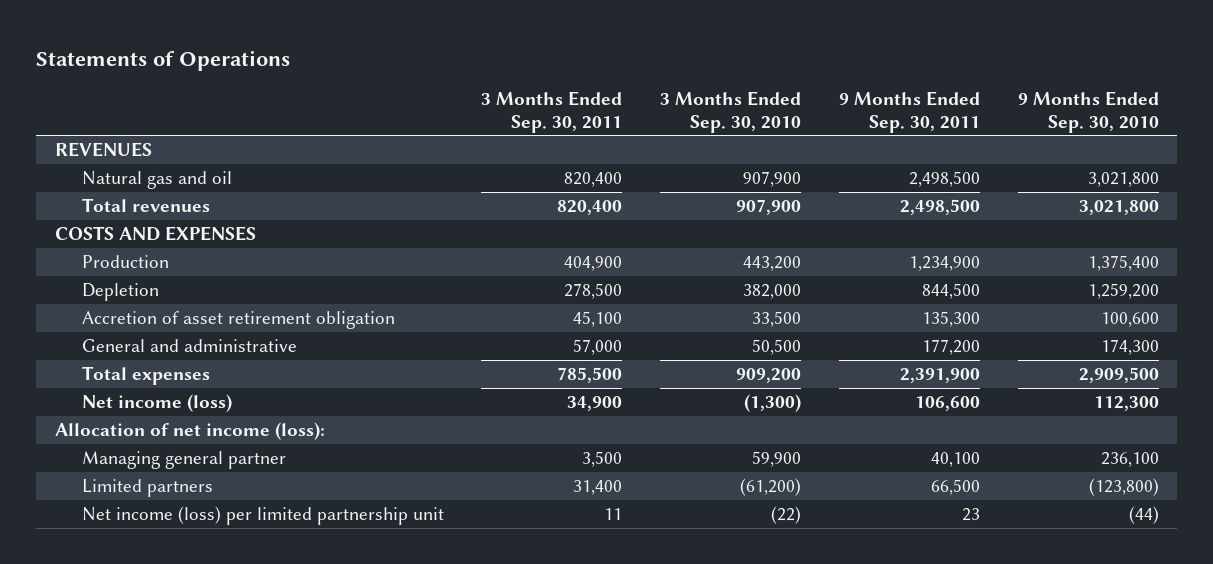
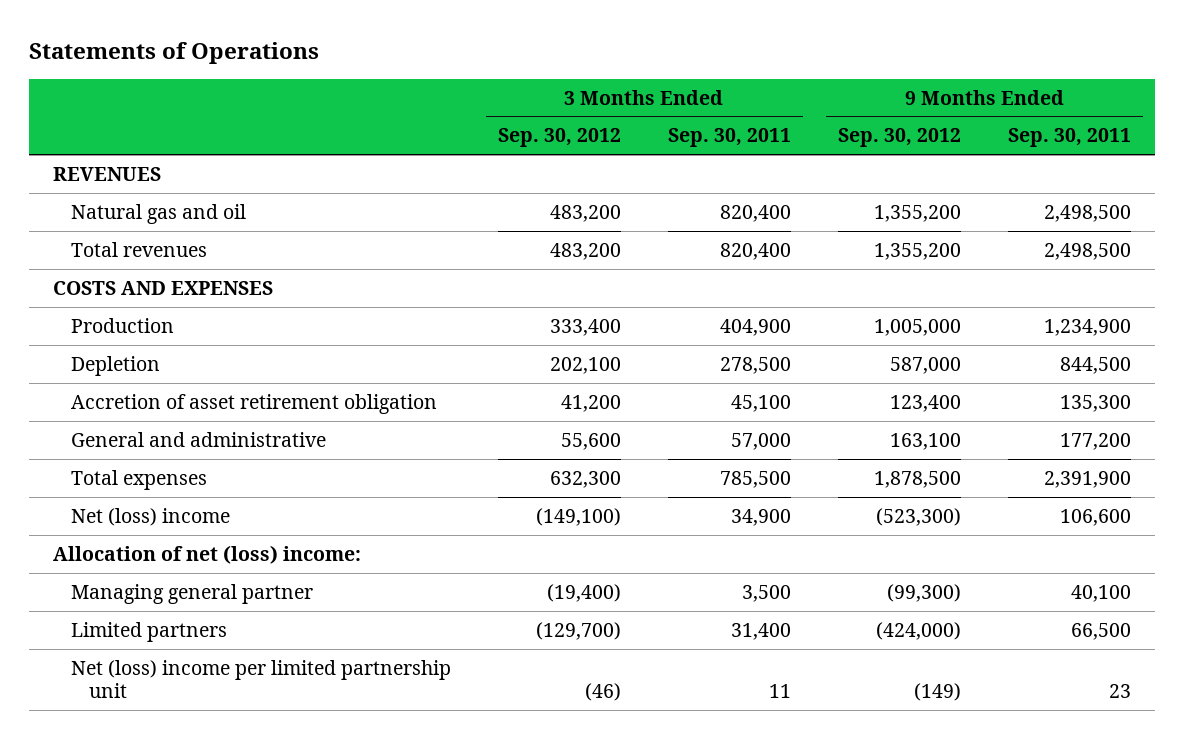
- | 3 Months Ended Sep. 30, 2011 | 3 Months Ended Sep. 30, 2010 | 9 Months Ended Sep. 30, 2011 | 9 Months Ended Sep. 30, 2010
+ | 3 Months Ended Sep. 30, 2012 | 3 Months Ended Sep. 30, 2011 | 9 Months Ended Sep. 30, 2012 | 9 Months Ended Sep. 30, 2011
- Net income (loss) | 34,900 | (1,300) | 106,600 | 112,300
- Allocation of net income (loss):
+ Net (loss) income | (149,100) | 34,900 | (523,300) | 106,600
+ Allocation of net (loss) income:
- Net income (loss) per limited partnership unit | 11 | (22) | 23 | (44)
+ Net (loss) income per limited partnership unit | (46) | 11 | (149) | 23

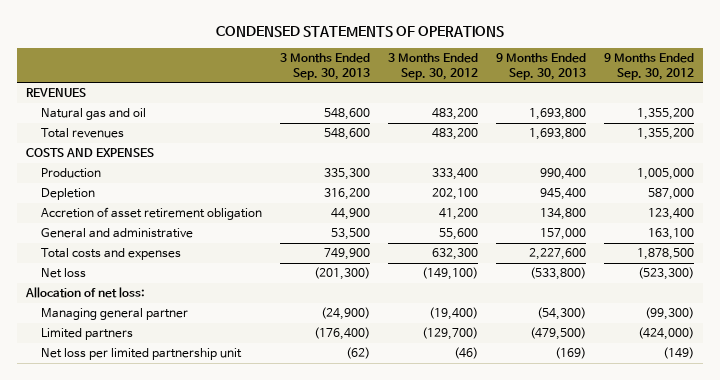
- Statements of Operations
+ CONDENSED STATEMENTS OF OPERATIONS
- | 3 Months Ended Sep. 30, 2012 | 3 Months Ended Sep. 30, 2011 | 9 Months Ended Sep. 30, 2012 | 9 Months Ended Sep. 30, 2011
+ | 3 Months Ended Sep. 30, 2013 | 3 Months Ended Sep. 30, 2012 | 9 Months Ended Sep. 30, 2013 | 9 Months Ended Sep. 30, 2012
- Total expenses | 632,300 | 785,500 | 1,878,500 | 2,391,900
- Net (loss) income | (149,100) | 34,900 | (523,300) | 106,600
- Allocation of net (loss) income:
+ Total costs and expenses | 749,900 | 632,300 | 2,227,600 | 1,878,500
+ Net loss | (201,300) | (149,100) | (533,800) | (523,300)
+ Allocation of net loss:
- Net (loss) income per limited partnership unit | (46) | 11 | (149) | 23
+ Net loss per limited partnership unit | (62) | (46) | (169) | (149)

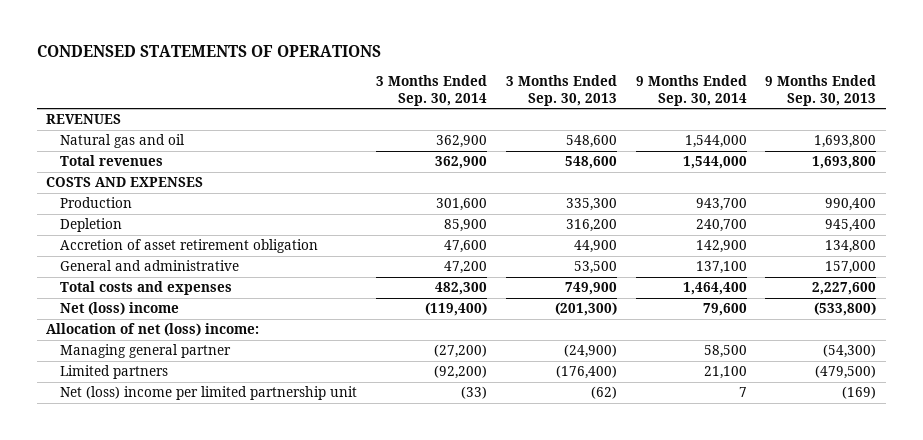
- | 3 Months Ended Sep. 30, 2013 | 3 Months Ended Sep. 30, 2012 | 9 Months Ended Sep. 30, 2013 | 9 Months Ended Sep. 30, 2012
+ | 3 Months Ended Sep. 30, 2014 | 3 Months Ended Sep. 30, 2013 | 9 Months Ended Sep. 30, 2014 | 9 Months Ended Sep. 30, 2013
- Net loss | (201,300) | (149,100) | (533,800) | (523,300)
- Allocation of net loss:
+ Net (loss) income | (119,400) | (201,300) | 79,600 | (533,800)
+ Allocation of net (loss) income:
- Net loss per limited partnership unit | (62) | (46) | (169) | (149)
+ Net (loss) income per limited partnership unit | (33) | (62) | 7 | (169)

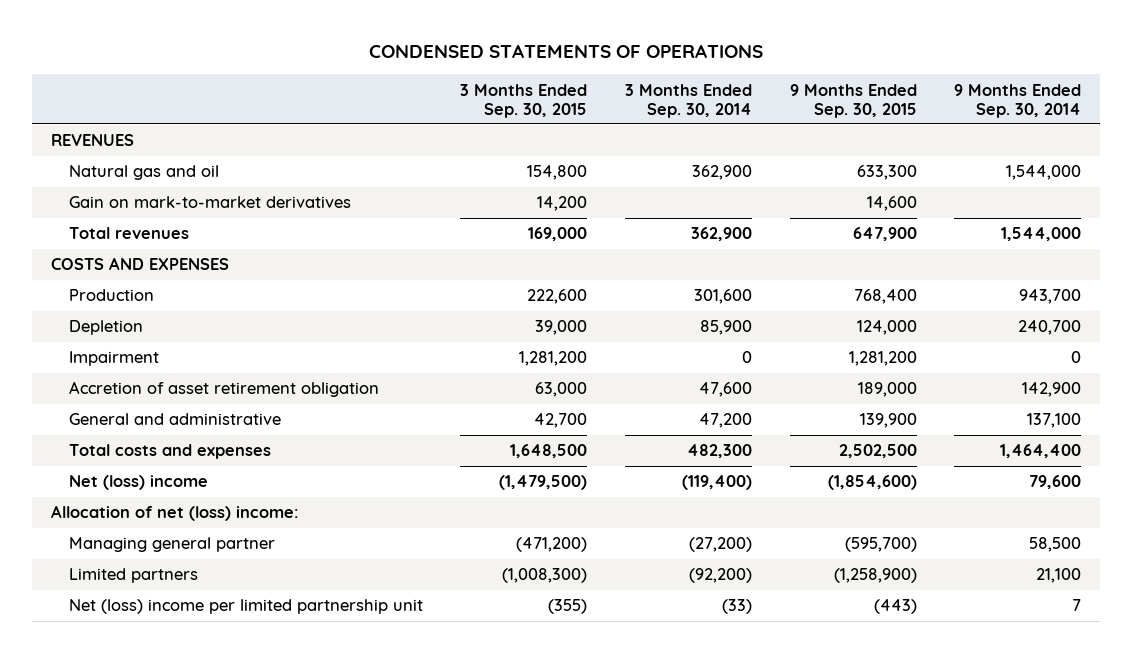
- | 3 Months Ended Sep. 30, 2014 | 3 Months Ended Sep. 30, 2013 | 9 Months Ended Sep. 30, 2014 | 9 Months Ended Sep. 30, 2013
+ | 3 Months Ended Sep. 30, 2015 | 3 Months Ended Sep. 30, 2014 | 9 Months Ended Sep. 30, 2015 | 9 Months Ended Sep. 30, 2014
+ Gain on mark-to-market derivatives | 14,200 | | 14,600 |
+ Impairment | 1,281,200 | 0 | 1,281,200 | 0

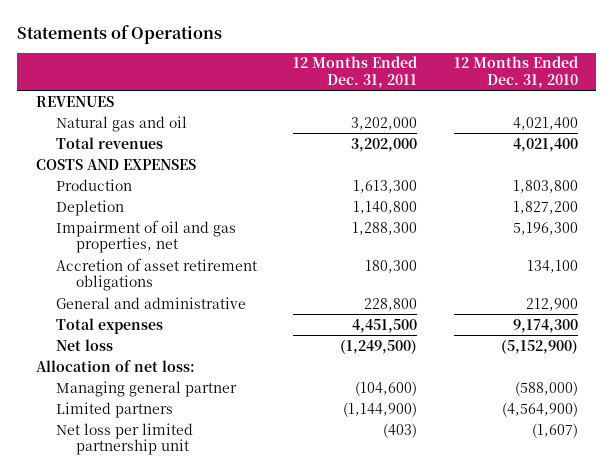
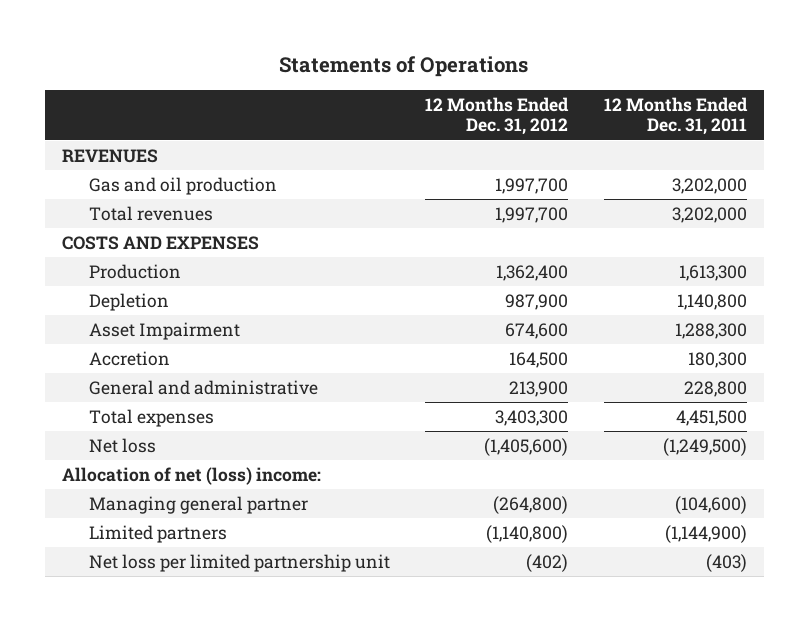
- | 12 Months Ended Dec. 31, 2011 | 12 Months Ended Dec. 31, 2010
+ | 12 Months Ended Dec. 31, 2012 | 12 Months Ended Dec. 31, 2011
- Natural gas and oil | 3,202,000 | 4,021,400
+ Gas and oil production | 1,997,700 | 3,202,000
- Impairment of oil and gas properties, net | 1,288,300 | 5,196,300
- Accretion of asset retirement obligations | 180,300 | 134,100
+ Asset Impairment | 674,600 | 1,288,300
+ Accretion | 164,500 | 180,300
- Allocation of net loss:
+ Allocation of net (loss) income:

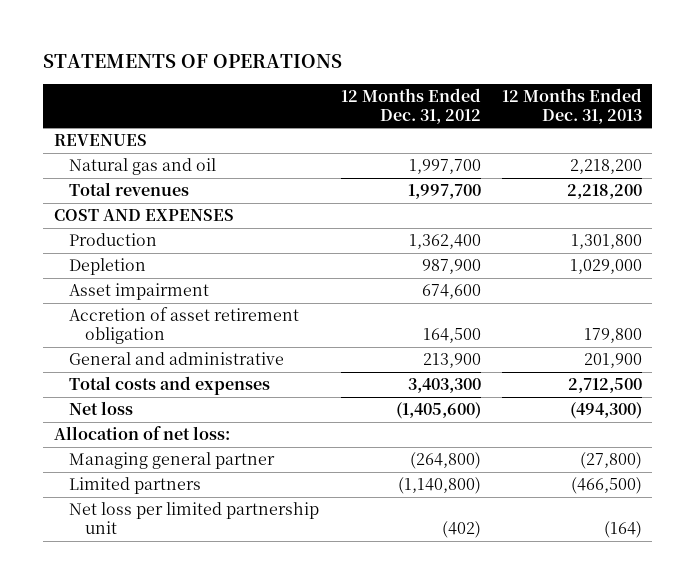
- Statements of Operations
+ STATEMENTS OF OPERATIONS
- | 12 Months Ended Dec. 31, 2012 | 12 Months Ended Dec. 31, 2011
+ | 12 Months Ended Dec. 31, 2012 | 12 Months Ended Dec. 31, 2013
- Gas and oil production | 1,997,700 | 3,202,000
+ Natural gas and oil | 1,997,700 | 2,218,200
- COSTS AND EXPENSES
+ COST AND EXPENSES
- Asset Impairment | 674,600 | 1,288,300
- Accretion | 164,500 | 180,300
+ Asset impairment | 674,600 |
+ Accretion of asset retirement obligation | 164,500 | 179,800
- Total expenses | 3,403,300 | 4,451,500
+ Total costs and expenses | 3,403,300 | 2,712,500
- Allocation of net (loss) income:
+ Allocation of net loss:

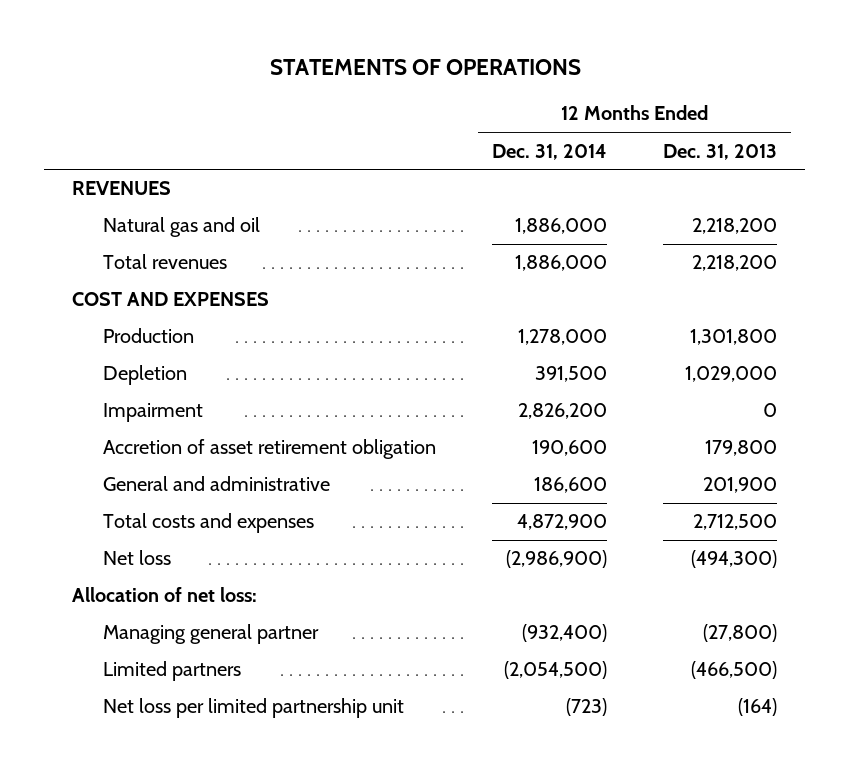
- | 12 Months Ended Dec. 31, 2012 | 12 Months Ended Dec. 31, 2013
+ | 12 Months Ended Dec. 31, 2014 | 12 Months Ended Dec. 31, 2013
- Asset impairment | 674,600 |
+ Impairment | 2,826,200 | 0

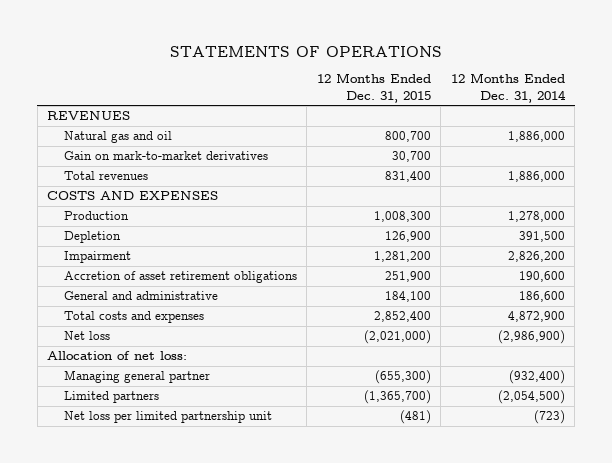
- | 12 Months Ended Dec. 31, 2014 | 12 Months Ended Dec. 31, 2013
+ | 12 Months Ended Dec. 31, 2015 | 12 Months Ended Dec. 31, 2014
+ Gain on mark-to-market derivatives | 30,700 |
- COST AND EXPENSES
+ COSTS AND EXPENSES
- Accretion of asset retirement obligation | 190,600 | 179,800
+ Accretion of asset retirement obligations | 251,900 | 190,600

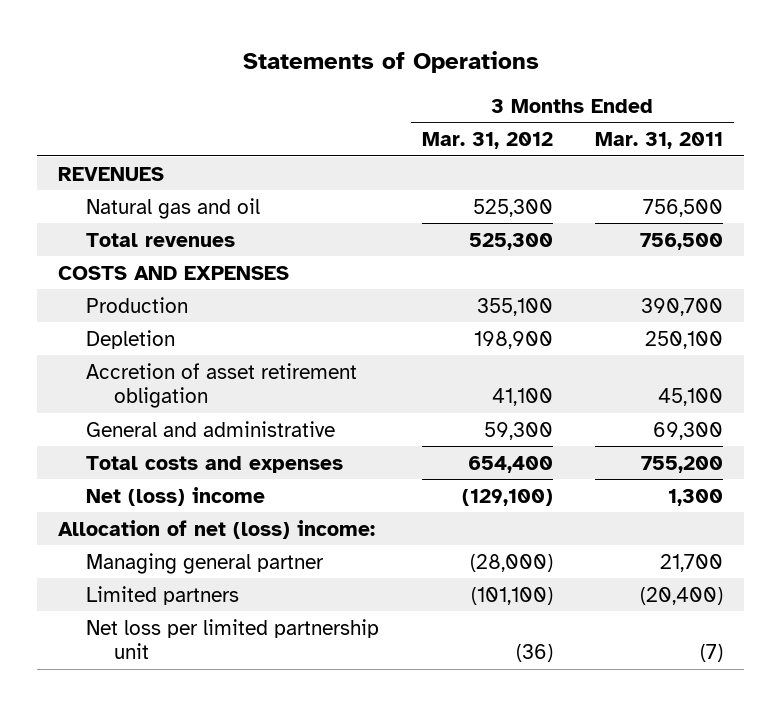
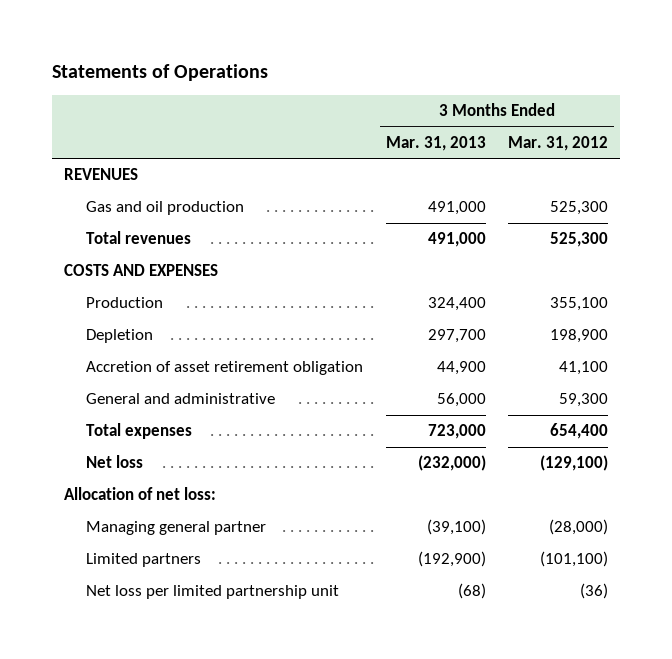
- | 3 Months Ended Mar. 31, 2012 | 3 Months Ended Mar. 31, 2011
+ | 3 Months Ended Mar. 31, 2013 | 3 Months Ended Mar. 31, 2012
- Natural gas and oil | 525,300 | 756,500
+ Gas and oil production | 491,000 | 525,300
- Total costs and expenses | 654,400 | 755,200
- Net (loss) income | (129,100) | 1,300
- Allocation of net (loss) income:
+ Total expenses | 723,000 | 654,400
+ Net loss | (232,000) | (129,100)
+ Allocation of net loss:

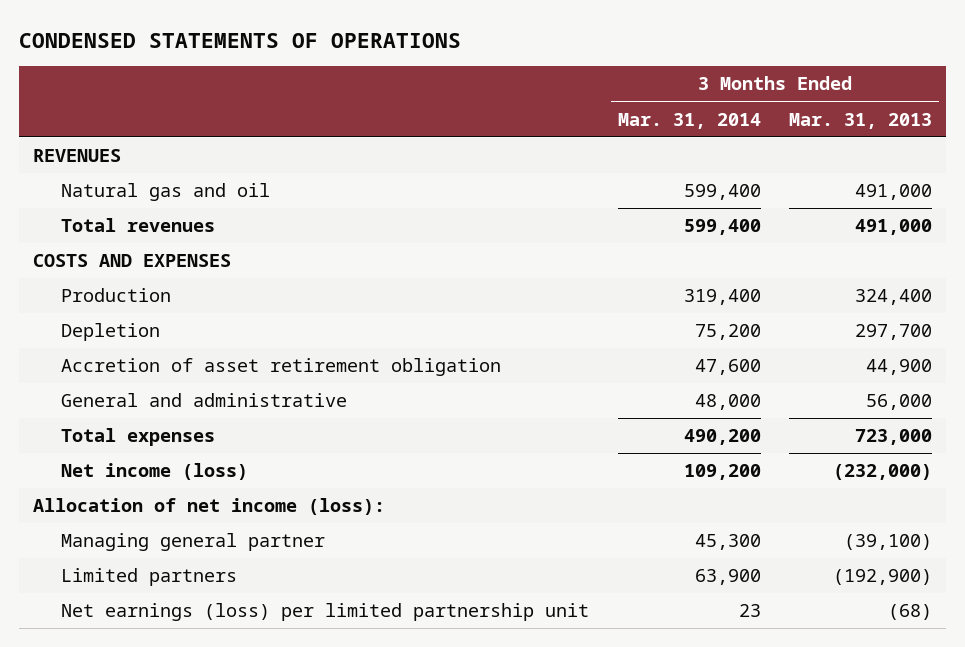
- Statements of Operations
+ CONDENSED STATEMENTS OF OPERATIONS
- | 3 Months Ended Mar. 31, 2013 | 3 Months Ended Mar. 31, 2012
+ | 3 Months Ended Mar. 31, 2014 | 3 Months Ended Mar. 31, 2013
- Gas and oil production | 491,000 | 525,300
+ Natural gas and oil | 599,400 | 491,000
- Net loss | (232,000) | (129,100)
- Allocation of net loss:
+ Net income (loss) | 109,200 | (232,000)
+ Allocation of net income (loss):
- Net loss per limited partnership unit | (68) | (36)
+ Net earnings (loss) per limited partnership unit | 23 | (68)

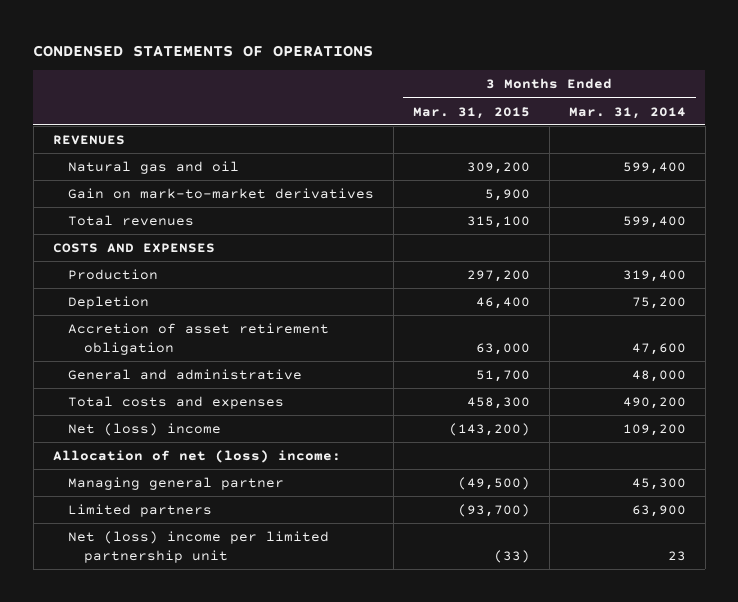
- | 3 Months Ended Mar. 31, 2014 | 3 Months Ended Mar. 31, 2013
+ | 3 Months Ended Mar. 31, 2015 | 3 Months Ended Mar. 31, 2014
+ Gain on mark-to-market derivatives | 5,900 |
- Total expenses | 490,200 | 723,000
- Net income (loss) | 109,200 | (232,000)
- Allocation of net income (loss):
+ Total costs and expenses | 458,300 | 490,200
+ Net (loss) income | (143,200) | 109,200
+ Allocation of net (loss) income:
- Net earnings (loss) per limited partnership unit | 23 | (68)
+ Net (loss) income per limited partnership unit | (33) | 23

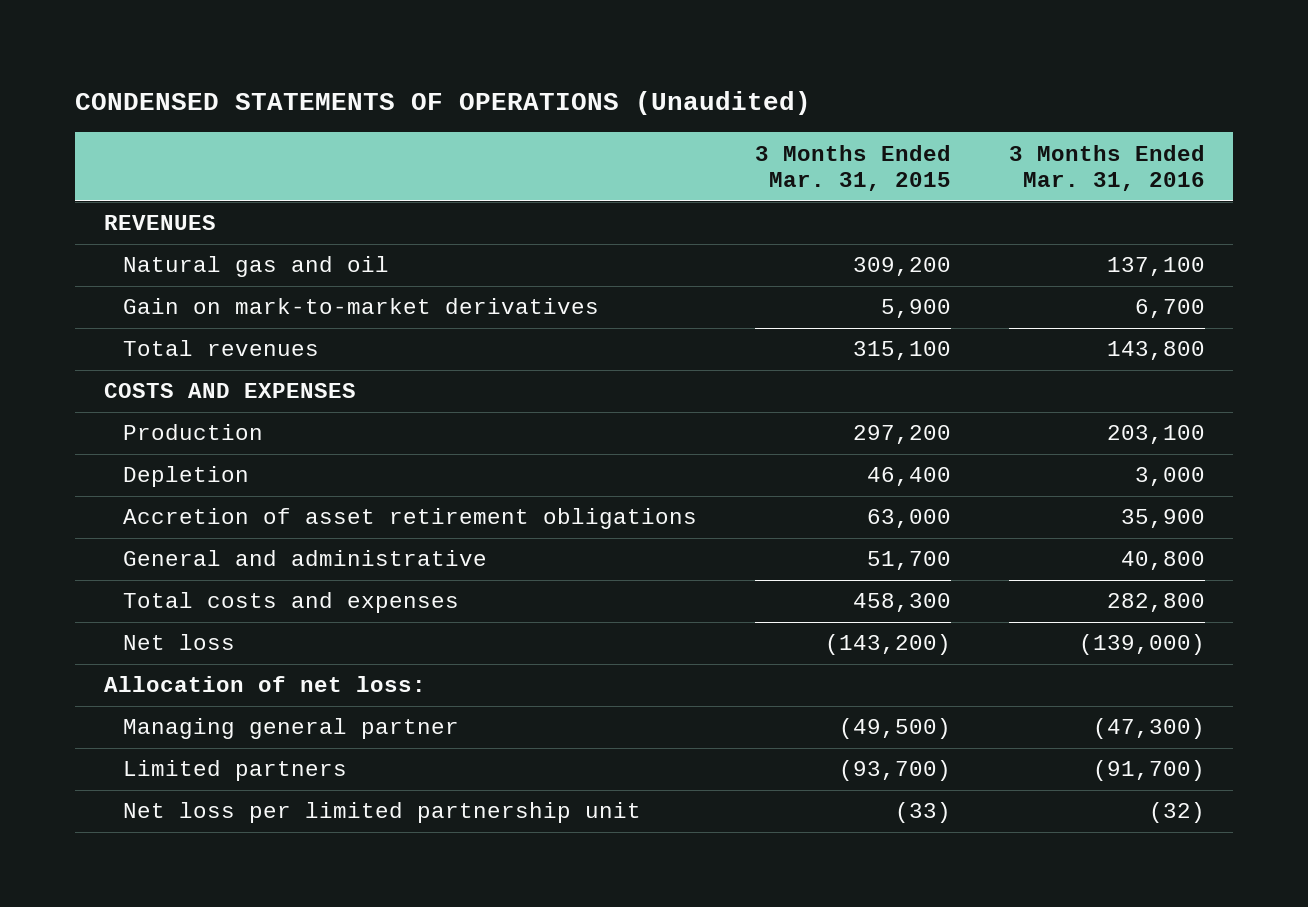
- CONDENSED STATEMENTS OF OPERATIONS
+ CONDENSED STATEMENTS OF OPERATIONS (Unaudited)
- | 3 Months Ended Mar. 31, 2015 | 3 Months Ended Mar. 31, 2014
+ | 3 Months Ended Mar. 31, 2015 | 3 Months Ended Mar. 31, 2016
- Accretion of asset retirement obligation | 63,000 | 47,600
+ Accretion of asset retirement obligations | 63,000 | 35,900
- Net (loss) income | (143,200) | 109,200
- Allocation of net (loss) income:
+ Net loss | (143,200) | (139,000)
+ Allocation of net loss:
- Net (loss) income per limited partnership unit | (33) | 23
+ Net loss per limited partnership unit | (33) | (32)

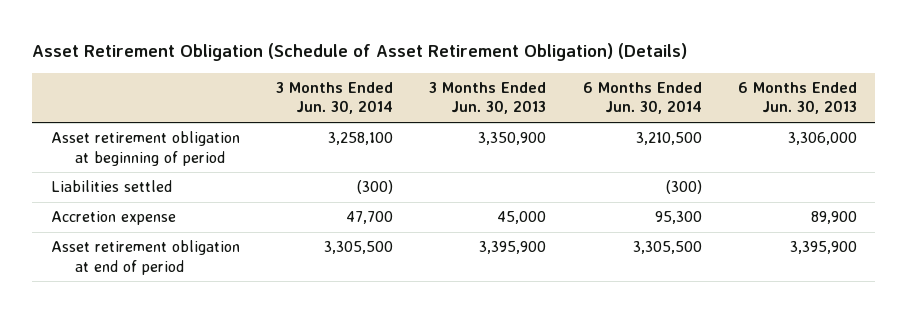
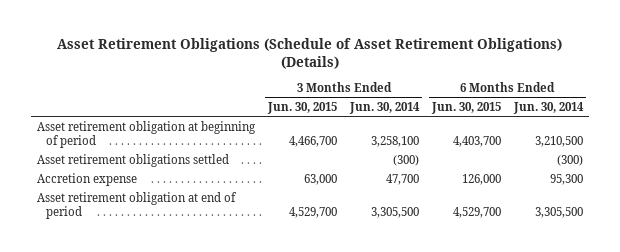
- Asset Retirement Obligation (Schedule of Asset Retirement Obligation) (Details)
+ Asset Retirement Obligations (Schedule of Asset Retirement Obligations) (Details)
- | 3 Months Ended Jun. 30, 2014 | 3 Months Ended Jun. 30, 2013 | 6 Months Ended Jun. 30, 2014 | 6 Months Ended Jun. 30, 2013
+ | 3 Months Ended Jun. 30, 2015 | 3 Months Ended Jun. 30, 2014 | 6 Months Ended Jun. 30, 2015 | 6 Months Ended Jun. 30, 2014
- Liabilities settled | (300) | | (300) |
+ Asset retirement obligations settled | | (300) | | (300)

